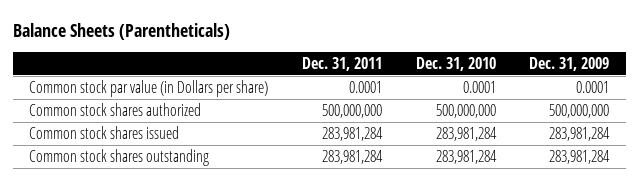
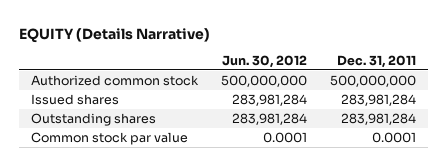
- Balance Sheets (Parentheticals)
+ EQUITY (Details Narrative)
- | Dec. 31, 2011 | Dec. 31, 2010 | Dec. 31, 2009
+ | Jun. 30, 2012 | Dec. 31, 2011
- Common stock par value (in Dollars per share) | 0.0001 | 0.0001 | 0.0001
- Common stock shares authorized | 500,000,000 | 500,000,000 | 500,000,000
- Common stock shares issued | 283,981,284 | 283,981,284 | 283,981,284
- Common stock shares outstanding | 283,981,284 | 283,981,284 | 283,981,284
+ Authorized common stock | 500,000,000 | 500,000,000
+ Issued shares | 283,981,284 | 283,981,284
+ Outstanding shares | 283,981,284 | 283,981,284
+ Common stock par value | 0.0001 | 0.0001

